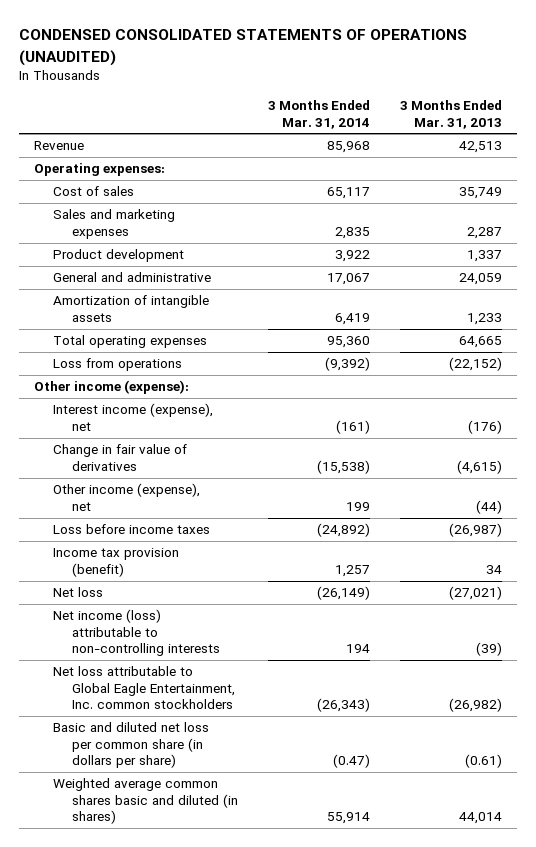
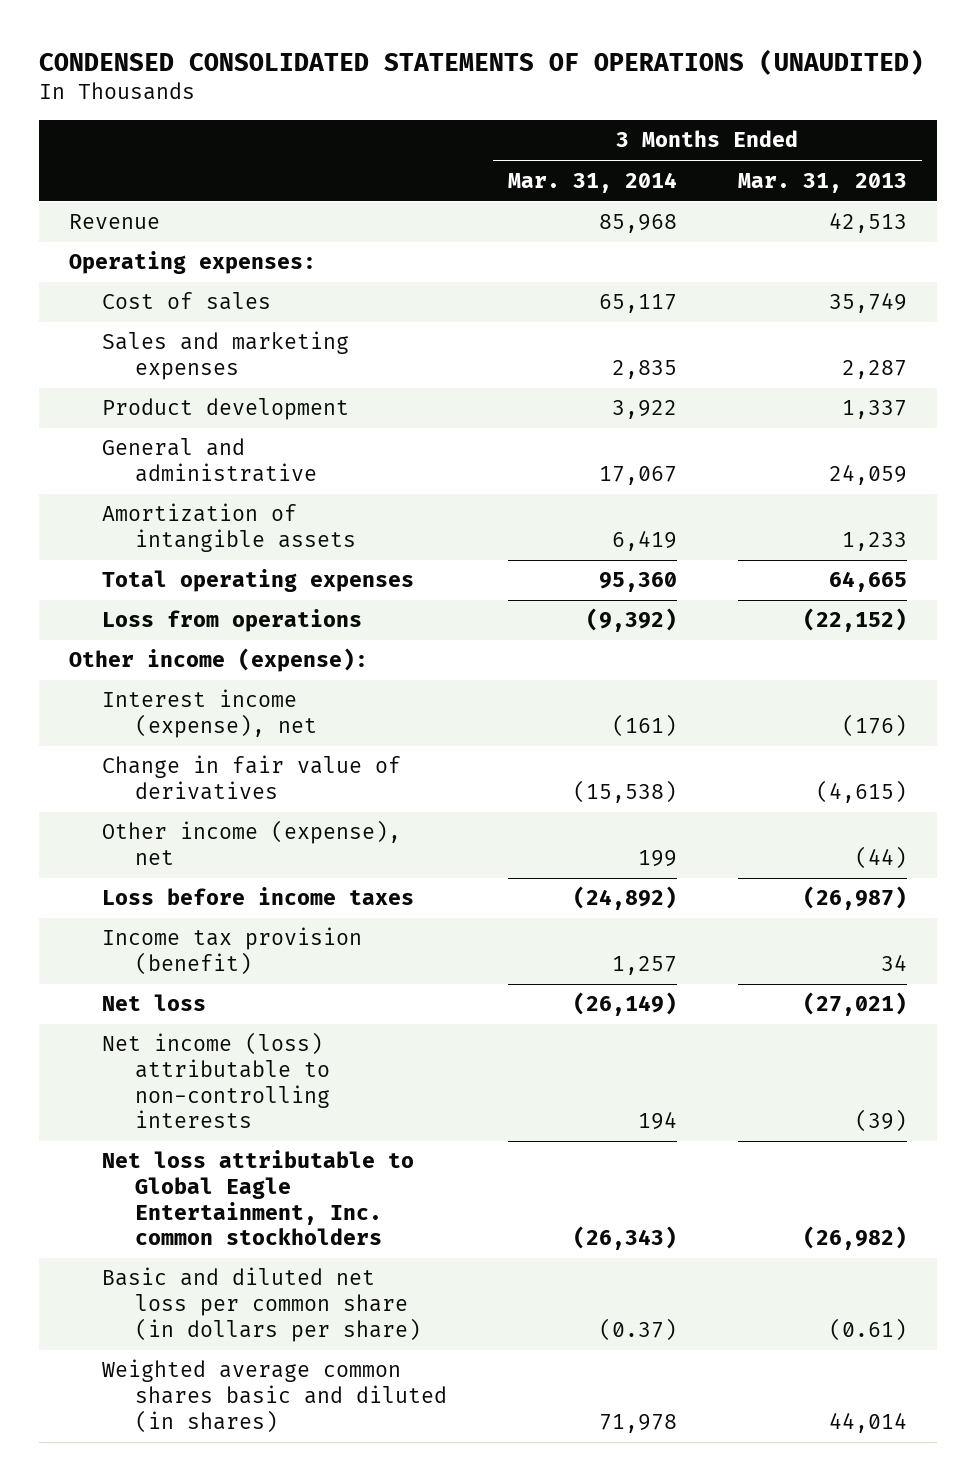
- Basic and diluted net loss per common share (in dollars per share) | (0.47) | (0.61)
- Weighted average common shares basic and diluted (in shares) | 55,914 | 44,014
+ Basic and diluted net loss per common share (in dollars per share) | (0.37) | (0.61)
+ Weighted average common shares basic and diluted (in shares) | 71,978 | 44,014

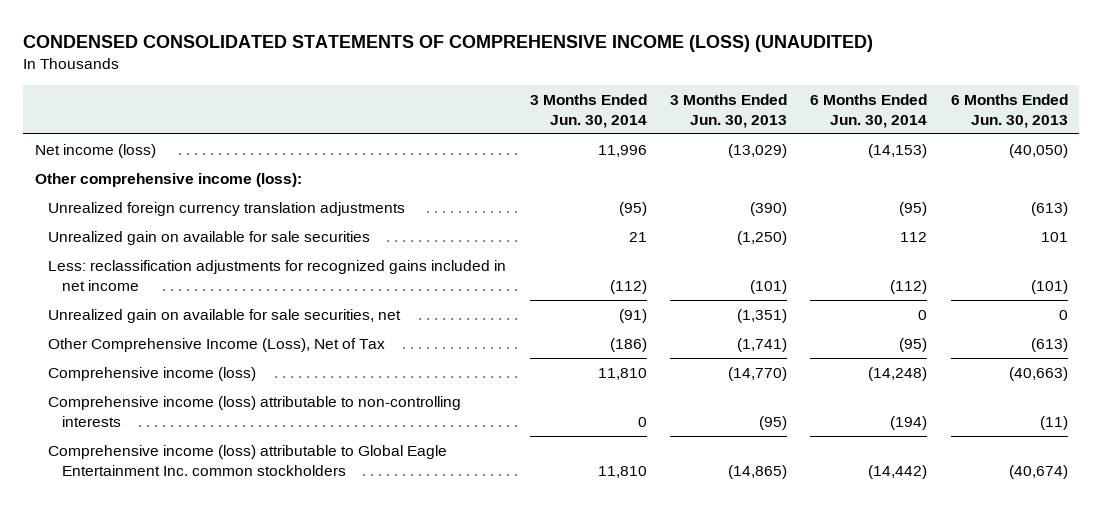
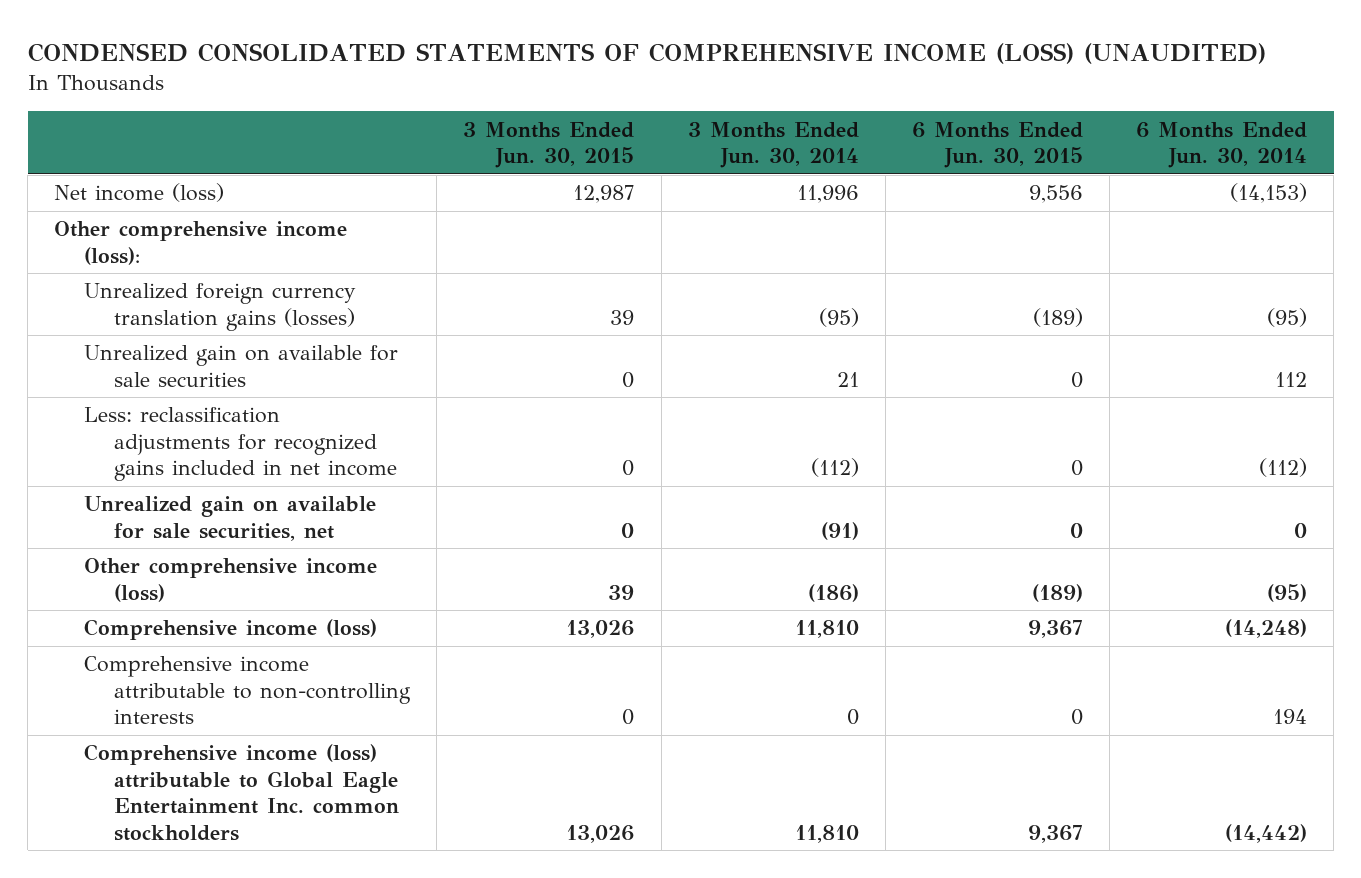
- | 3 Months Ended Jun. 30, 2014 | 3 Months Ended Jun. 30, 2013 | 6 Months Ended Jun. 30, 2014 | 6 Months Ended Jun. 30, 2013
+ | 3 Months Ended Jun. 30, 2015 | 3 Months Ended Jun. 30, 2014 | 6 Months Ended Jun. 30, 2015 | 6 Months Ended Jun. 30, 2014
- Unrealized foreign currency translation adjustments | (95) | (390) | (95) | (613)
+ Unrealized foreign currency translation gains (losses) | 39 | (95) | (189) | (95)
- Other Comprehensive Income (Loss), Net of Tax | (186) | (1,741) | (95) | (613)
+ Other comprehensive income (loss) | 39 | (186) | (189) | (95)
- Comprehensive income (loss) attributable to non-controlling interests | 0 | (95) | (194) | (11)
+ Comprehensive income attributable to non-controlling interests | 0 | 0 | 0 | 194

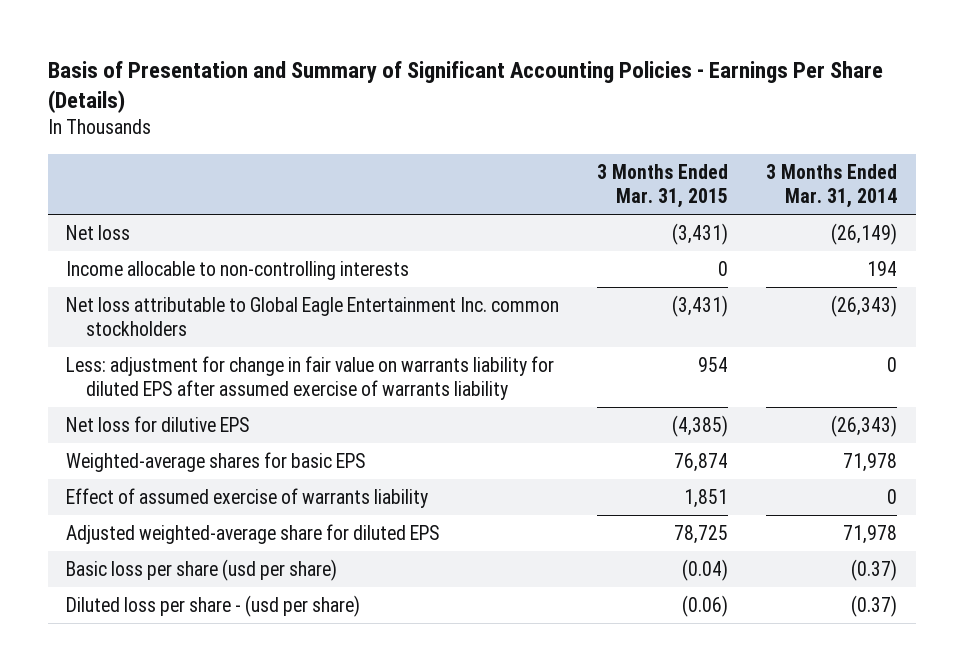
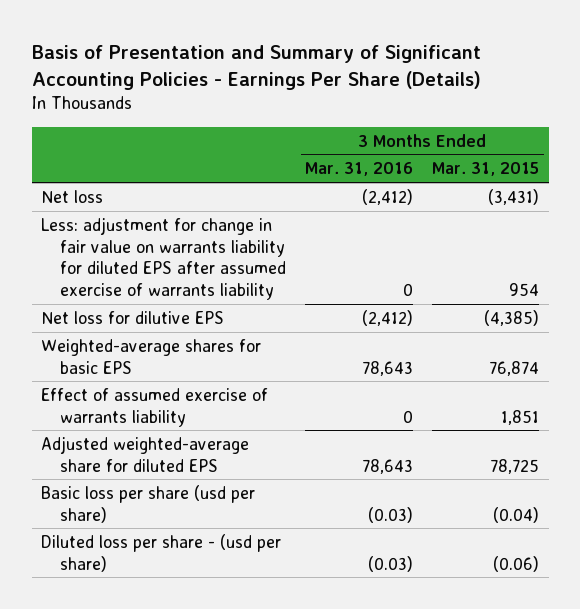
- | 3 Months Ended Mar. 31, 2015 | 3 Months Ended Mar. 31, 2014
+ | 3 Months Ended Mar. 31, 2016 | 3 Months Ended Mar. 31, 2015
- Income allocable to non-controlling interests | 0 | 194
- Net loss attributable to Global Eagle Entertainment Inc. common stockholders | (3,431) | (26,343)

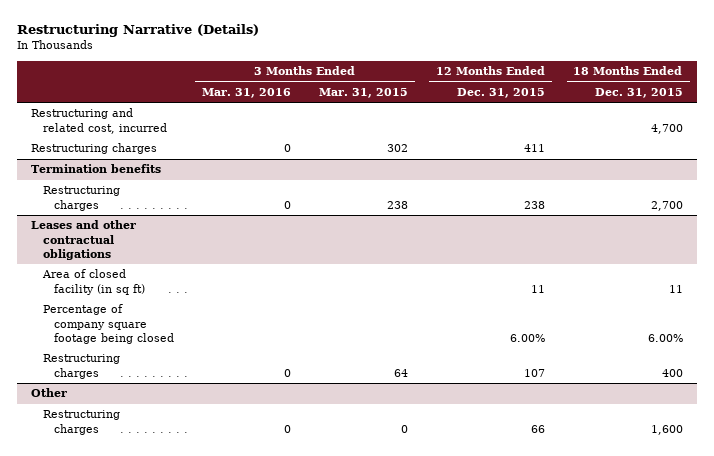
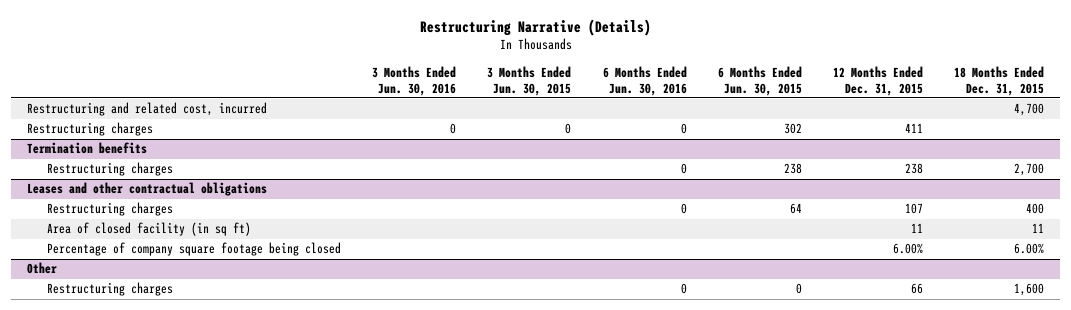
- | 3 Months Ended Mar. 31, 2016 | 3 Months Ended Mar. 31, 2015 | 12 Months Ended Dec. 31, 2015 | 18 Months Ended Dec. 31, 2015
+ | 3 Months Ended Jun. 30, 2016 | 3 Months Ended Jun. 30, 2015 | 6 Months Ended Jun. 30, 2016 | 6 Months Ended Jun. 30, 2015 | 12 Months Ended Dec. 31, 2015 | 18 Months Ended Dec. 31, 2015
@ Leases and other contractual obligations
moved up: Restructuring charges | | | 0 | 64 | 107 | 400

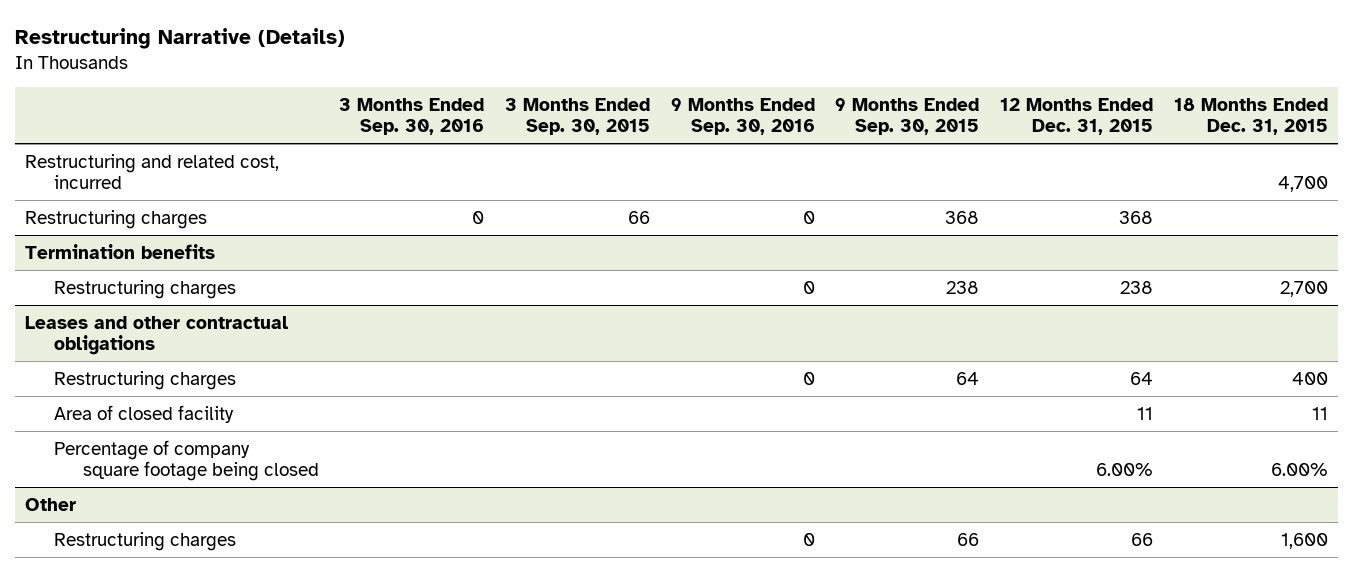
- | 3 Months Ended Jun. 30, 2016 | 3 Months Ended Jun. 30, 2015 | 6 Months Ended Jun. 30, 2016 | 6 Months Ended Jun. 30, 2015 | 12 Months Ended Dec. 31, 2015 | 18 Months Ended Dec. 31, 2015
+ | 3 Months Ended Sep. 30, 2016 | 3 Months Ended Sep. 30, 2015 | 9 Months Ended Sep. 30, 2016 | 9 Months Ended Sep. 30, 2015 | 12 Months Ended Dec. 31, 2015 | 18 Months Ended Dec. 31, 2015
- Restructuring charges | 0 | 0 | 0 | 302 | 411 |
+ Restructuring charges | 0 | 66 | 0 | 368 | 368 |
@ Leases and other contractual obligations
- Restructuring charges | | | 0 | 64 | 107 | 400
- Area of closed facility (in sq ft) | | | | | 11 | 11
+ Restructuring charges | | | 0 | 64 | 64 | 400
+ Area of closed facility | | | | | 11 | 11

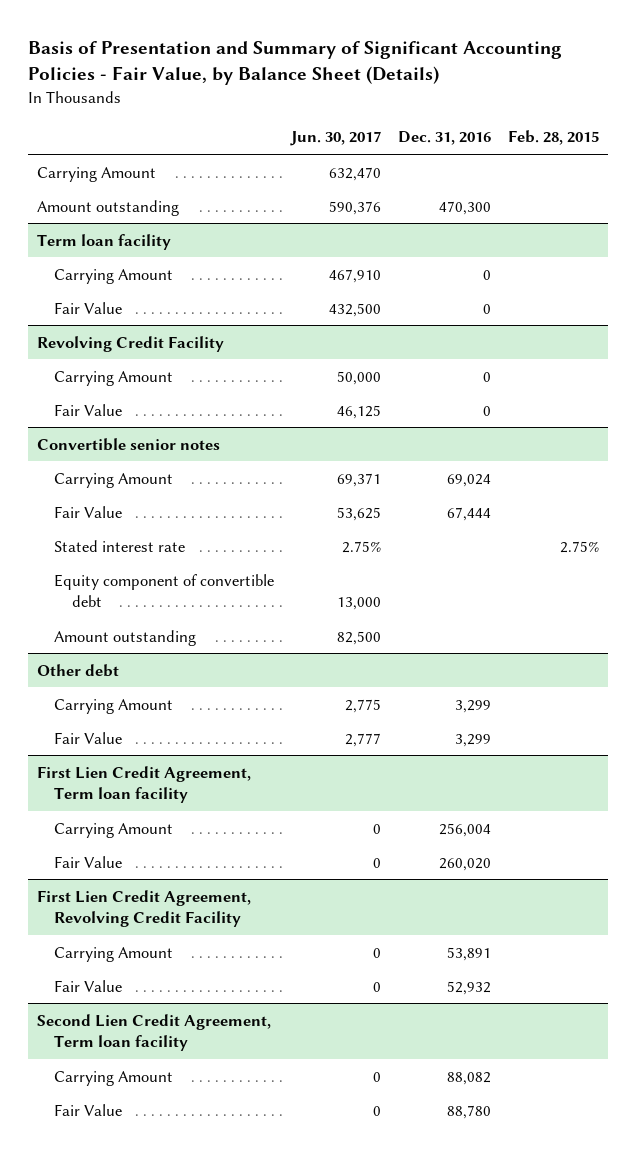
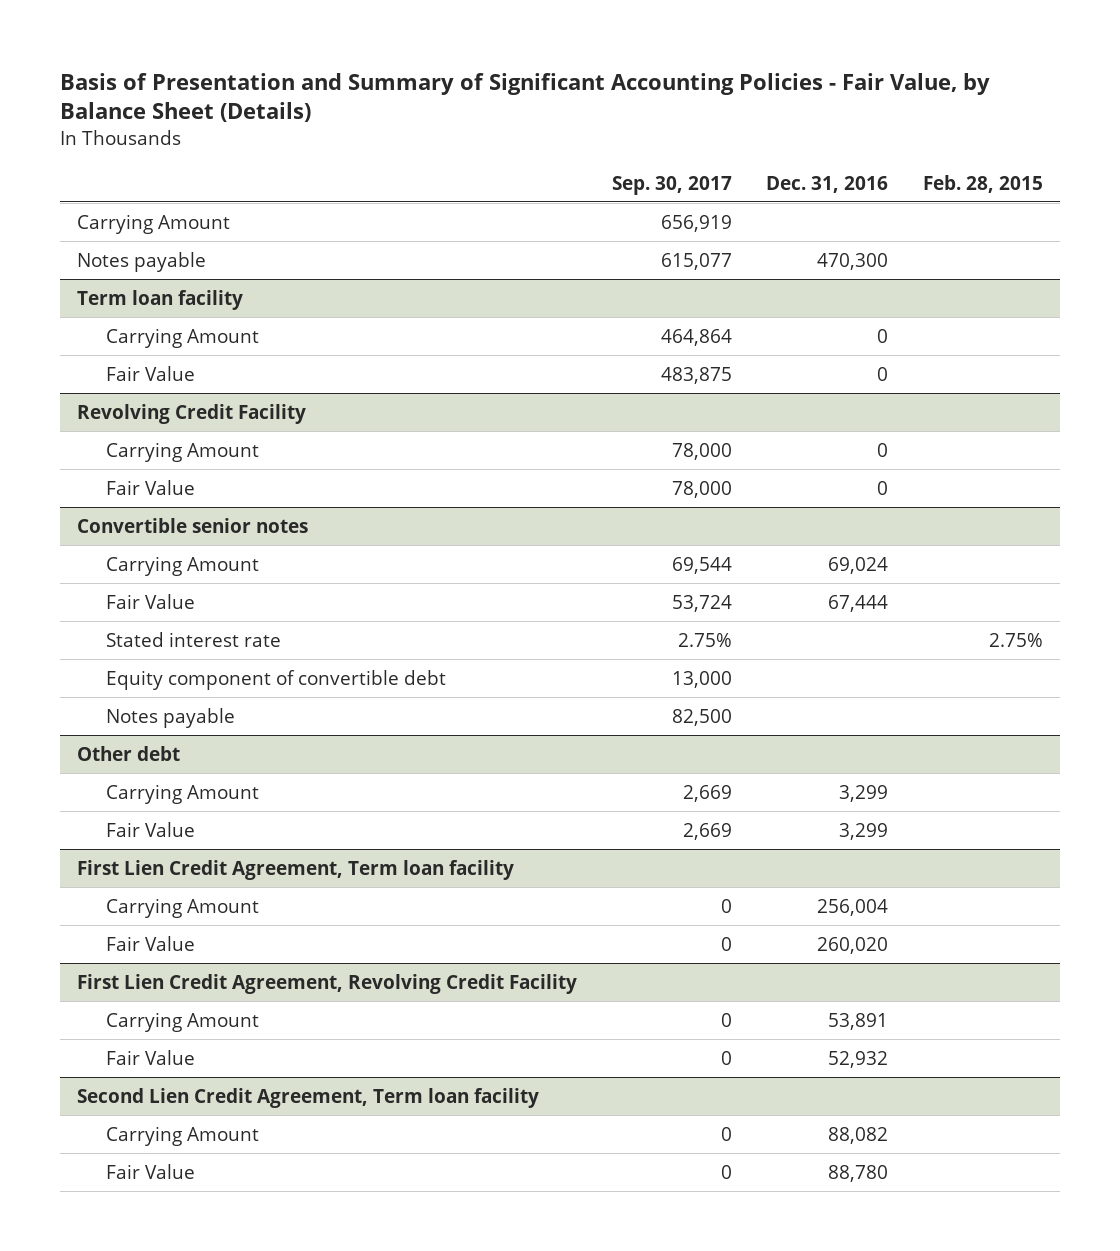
- | Jun. 30, 2017 | Dec. 31, 2016 | Feb. 28, 2015
+ | Sep. 30, 2017 | Dec. 31, 2016 | Feb. 28, 2015
- Amount outstanding | 590,376 | 470,300 |
+ Notes payable | 615,077 | 470,300 |
@ Convertible senior notes
- Amount outstanding | 82,500 | |
+ Notes payable | 82,500 | |

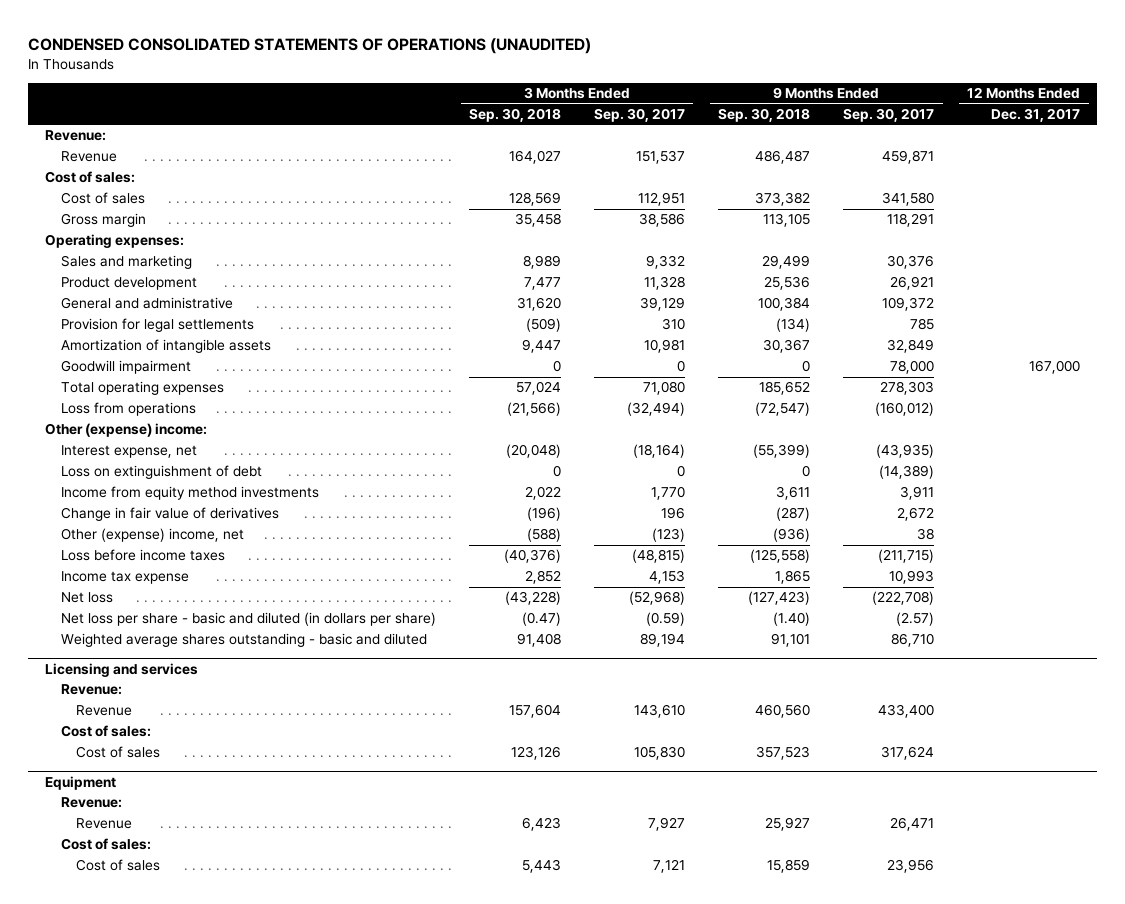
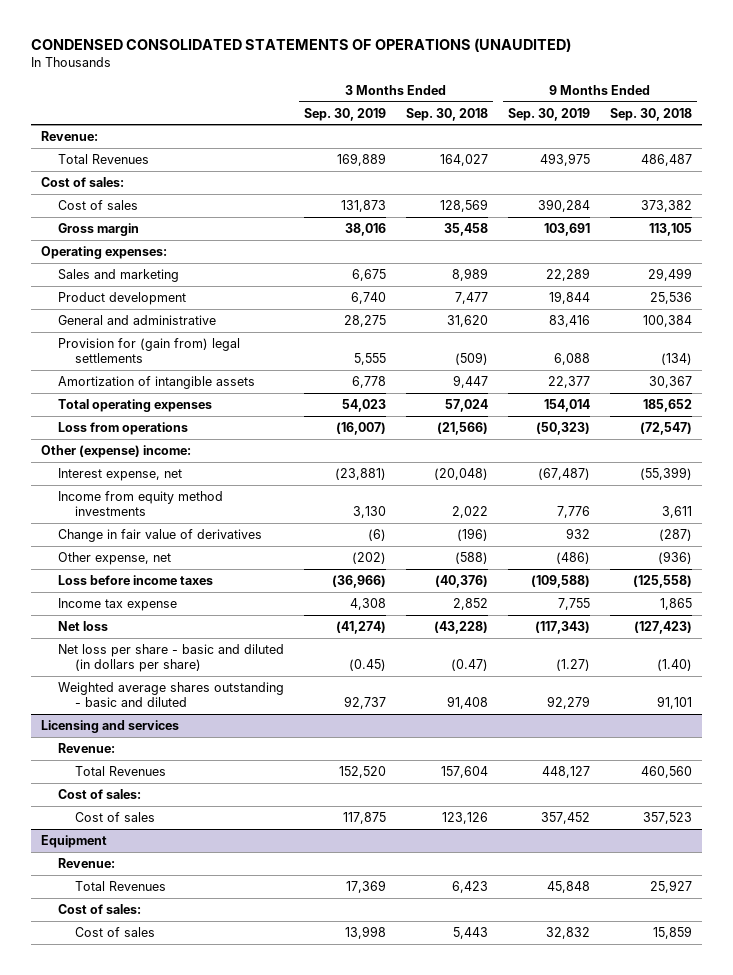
- | 3 Months Ended Sep. 30, 2018 | 3 Months Ended Sep. 30, 2017 | 9 Months Ended Sep. 30, 2018 | 9 Months Ended Sep. 30, 2017 | 12 Months Ended Dec. 31, 2017
+ | 3 Months Ended Sep. 30, 2019 | 3 Months Ended Sep. 30, 2018 | 9 Months Ended Sep. 30, 2019 | 9 Months Ended Sep. 30, 2018
- Revenue | 164,027 | 151,537 | 486,487 | 459,871 |
+ Total Revenues | 169,889 | 164,027 | 493,975 | 486,487
- Provision for legal settlements | (509) | 310 | (134) | 785 |
+ Provision for (gain from) legal settlements | 5,555 | (509) | 6,088 | (134)
- Goodwill impairment | 0 | 0 | 0 | 78,000 | 167,000
- Loss on extinguishment of debt | 0 | 0 | 0 | (14,389) |
- Other (expense) income, net | (588) | (123) | (936) | 38 |
+ Other expense, net | (202) | (588) | (486) | (936)
@ Licensing and services
- Revenue | 157,604 | 143,610 | 460,560 | 433,400 |
+ Total Revenues | 152,520 | 157,604 | 448,127 | 460,560
@ Equipment
- Revenue | 6,423 | 7,927 | 25,927 | 26,471 |
+ Total Revenues | 17,369 | 6,423 | 45,848 | 25,927

